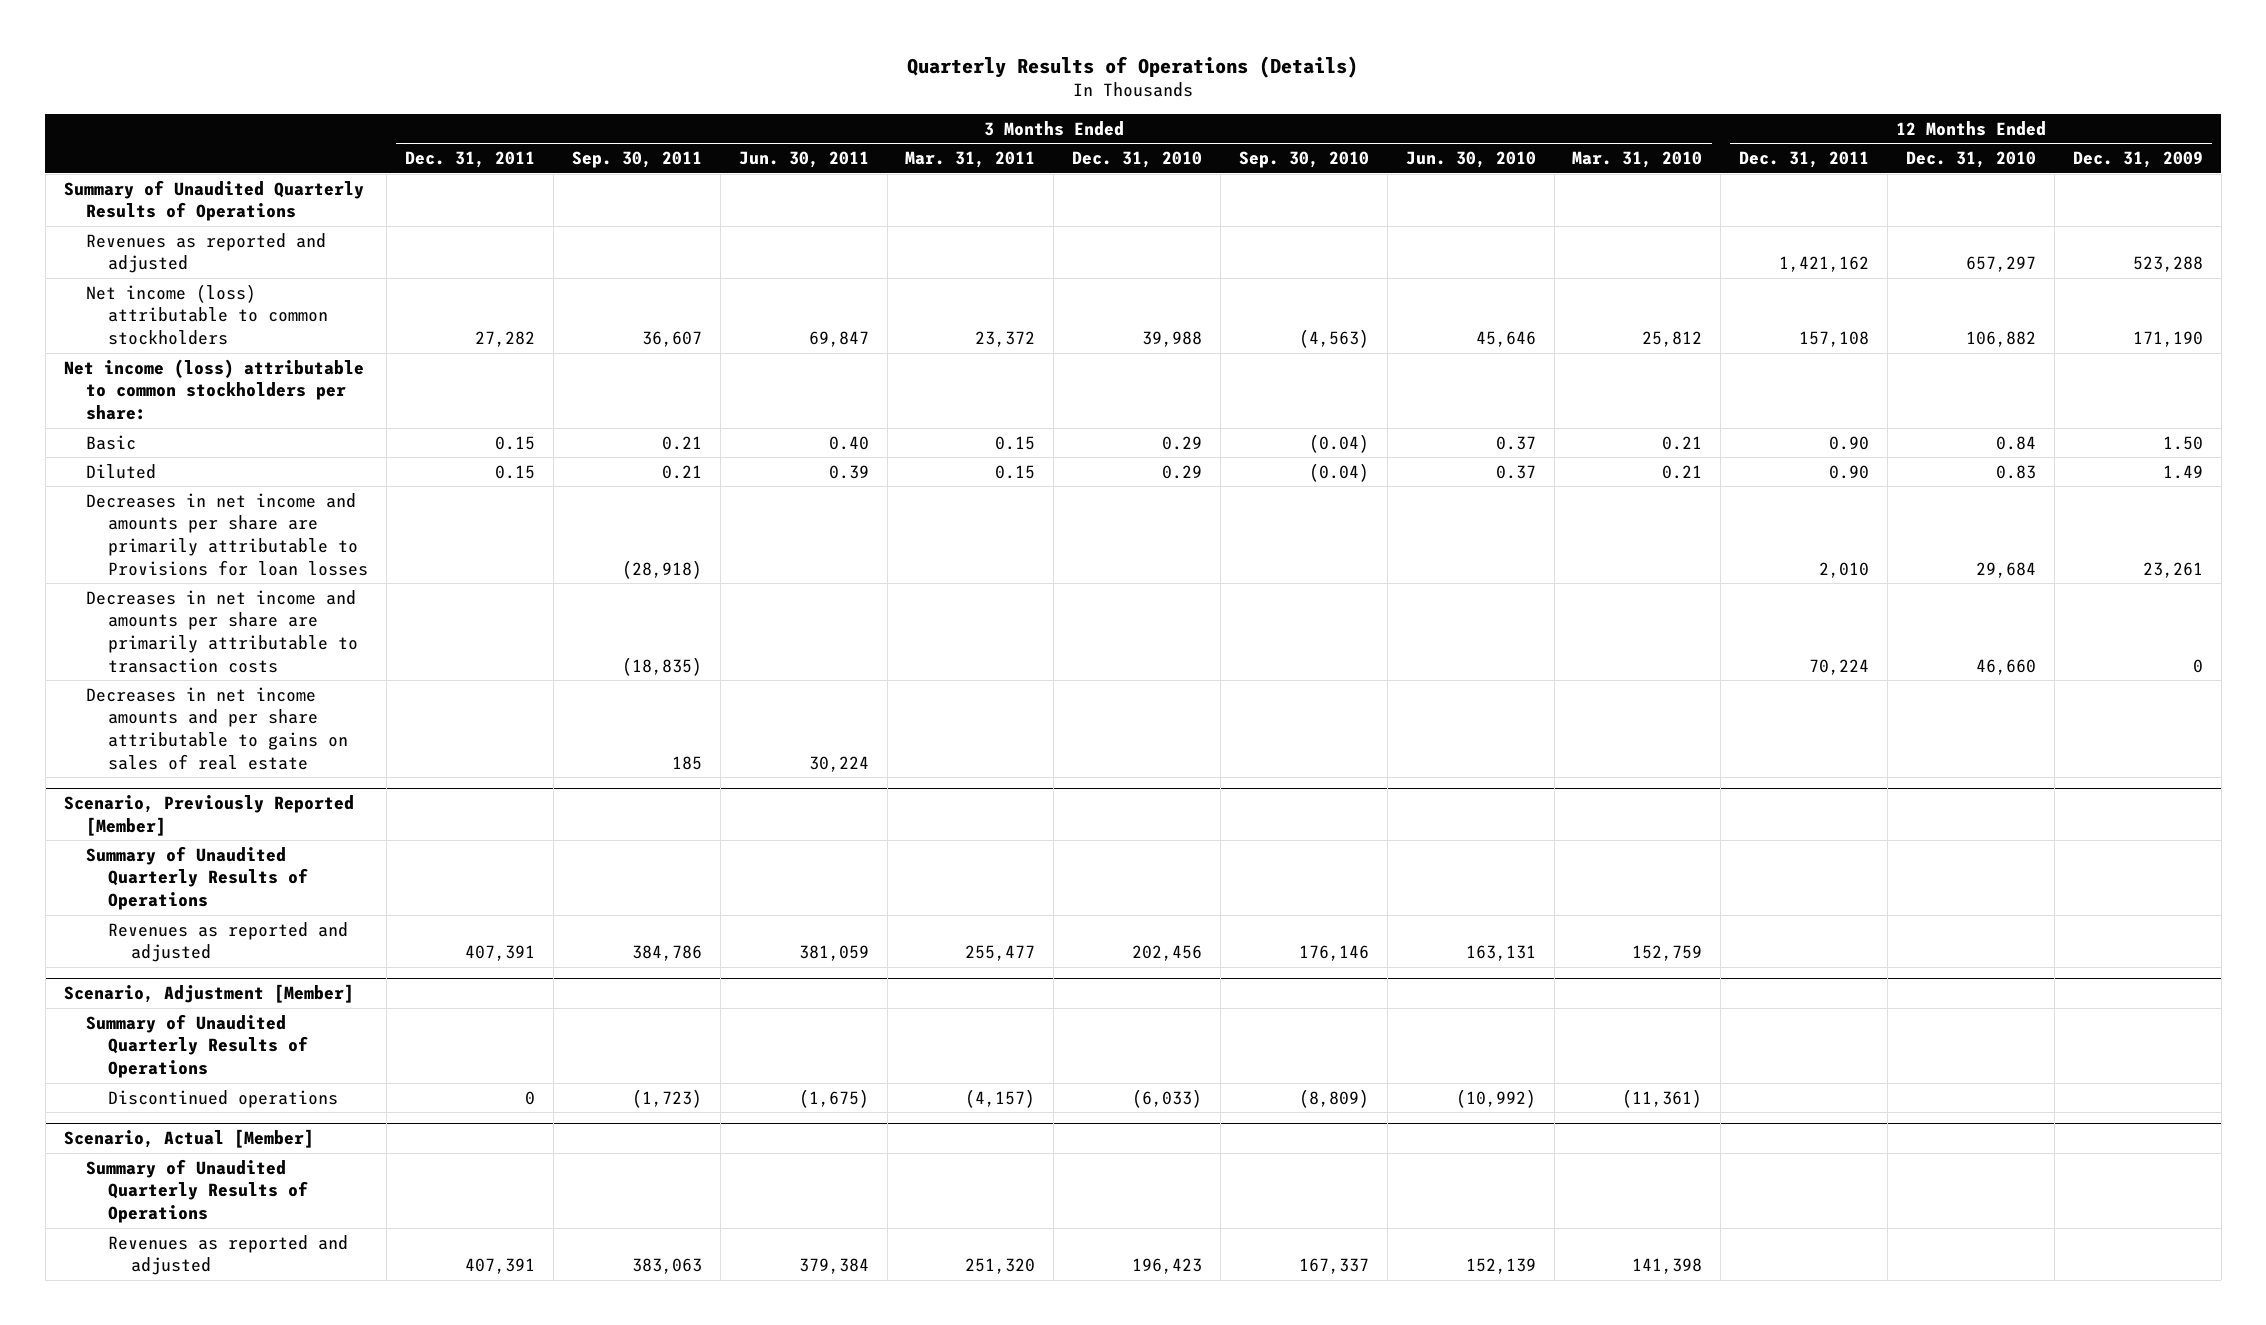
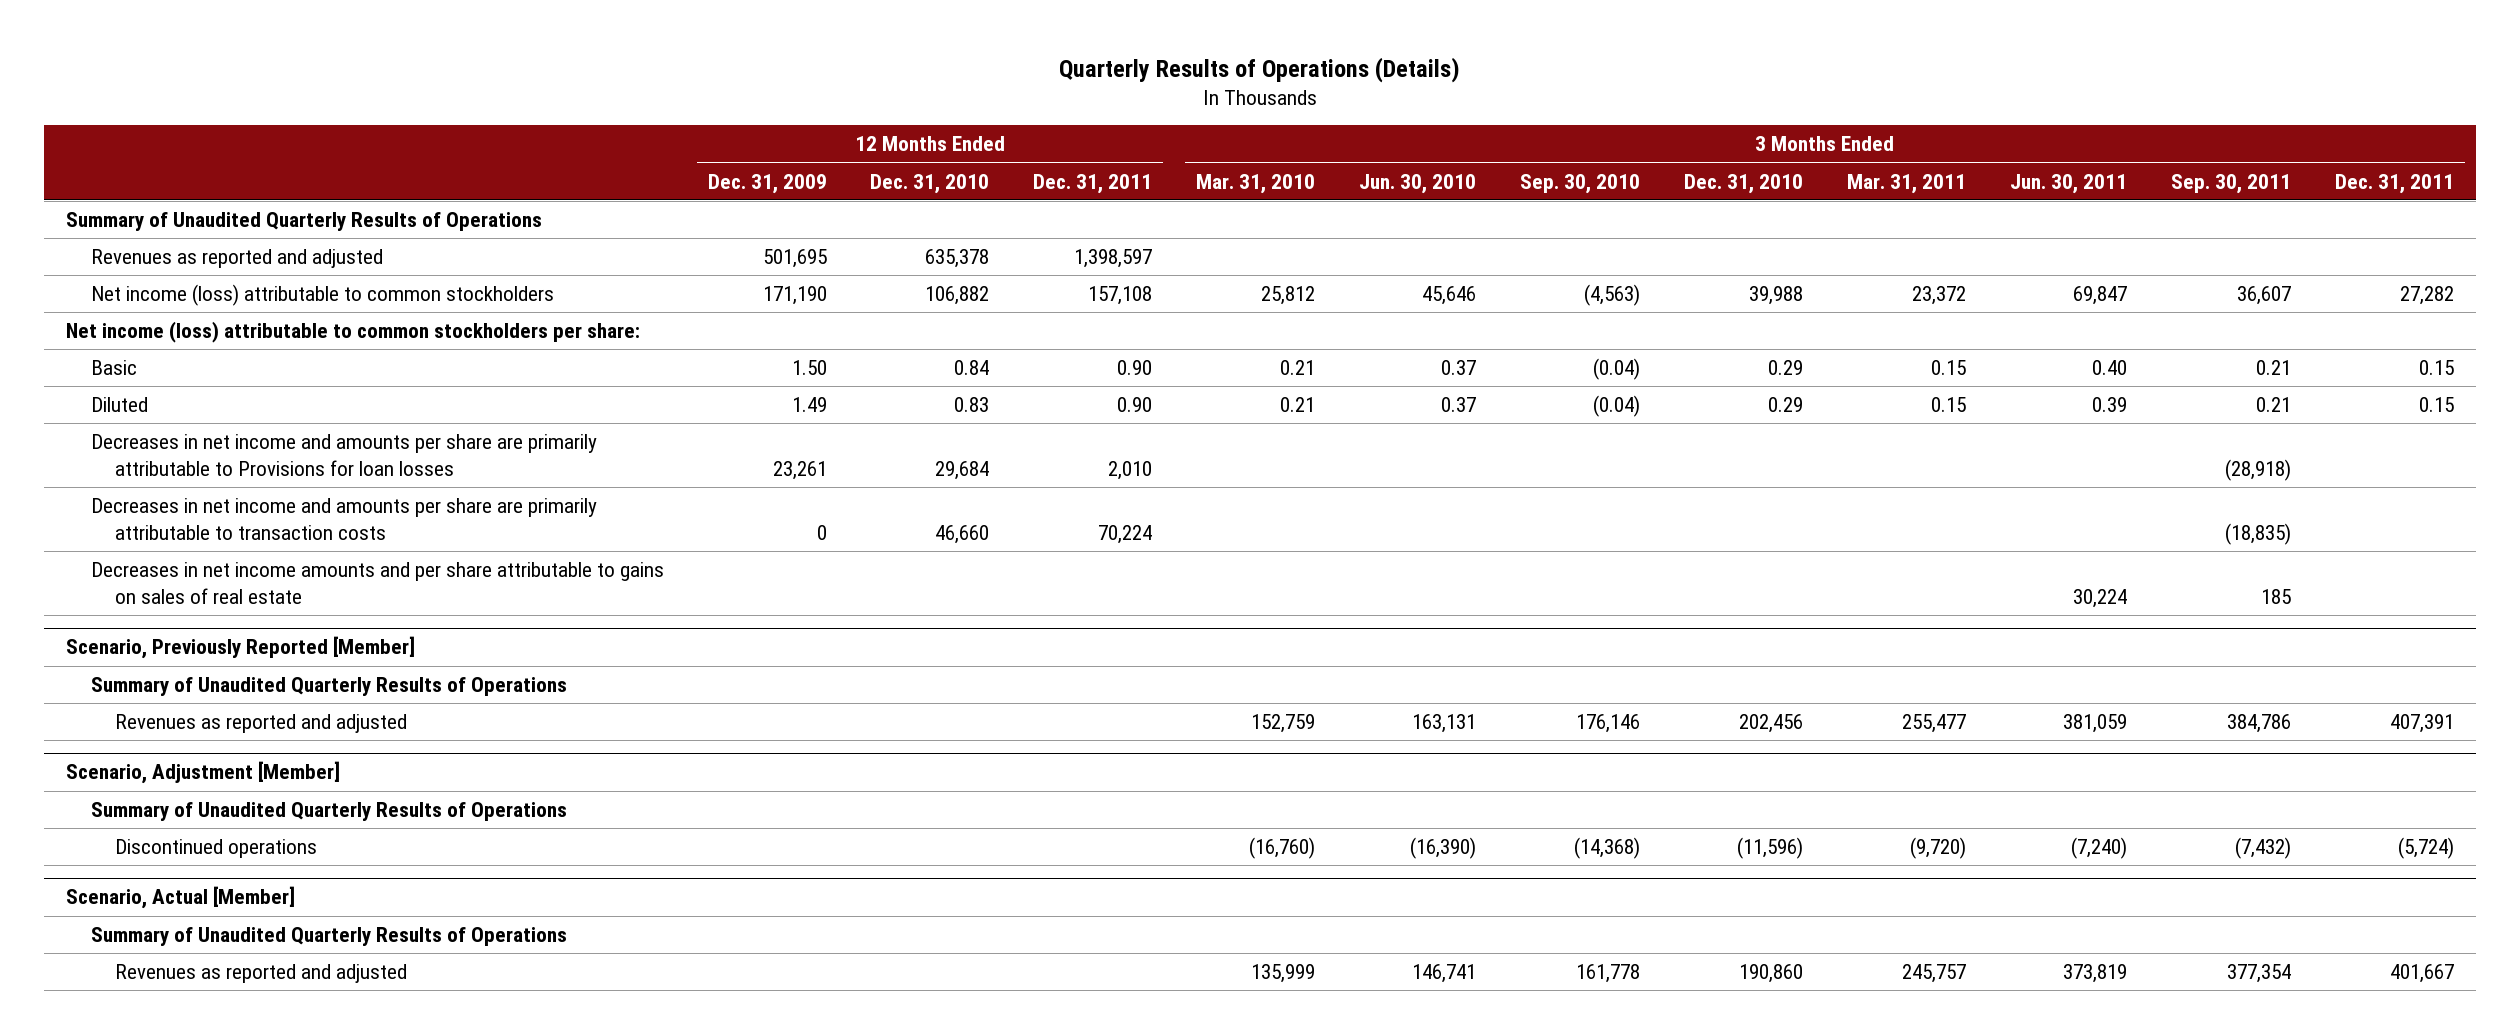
- | 3 Months Ended Dec. 31, 2011 | 3 Months Ended Sep. 30, 2011 | 3 Months Ended Jun. 30, 2011 | 3 Months Ended Mar. 31, 2011 | 3 Months Ended Dec. 31, 2010 | 3 Months Ended Sep. 30, 2010 | 3 Months Ended Jun. 30, 2010 | 3 Months Ended Mar. 31, 2010 | 12 Months Ended Dec. 31, 2011 | 12 Months Ended Dec. 31, 2010 | 12 Months Ended Dec. 31, 2009
+ | 12 Months Ended Dec. 31, 2009 | 12 Months Ended Dec. 31, 2010 | 12 Months Ended Dec. 31, 2011 | 3 Months Ended Mar. 31, 2010 | 3 Months Ended Jun. 30, 2010 | 3 Months Ended Sep. 30, 2010 | 3 Months Ended Dec. 31, 2010 | 3 Months Ended Mar. 31, 2011 | 3 Months Ended Jun. 30, 2011 | 3 Months Ended Sep. 30, 2011 | 3 Months Ended Dec. 31, 2011
- Revenues as reported and adjusted | | | | | | | | | 1,421,162 | 657,297 | 523,288
+ Revenues as reported and adjusted | 501,695 | 635,378 | 1,398,597 | | | | | | | |
@ Scenario, Adjustment [Member]
- Discontinued operations | 0 | (1,723) | (1,675) | (4,157) | (6,033) | (8,809) | (10,992) | (11,361) | | |
+ Discontinued operations | | | | (16,760) | (16,390) | (14,368) | (11,596) | (9,720) | (7,240) | (7,432) | (5,724)
@ Scenario, Actual [Member]
- Revenues as reported and adjusted | 407,391 | 383,063 | 379,384 | 251,320 | 196,423 | 167,337 | 152,139 | 141,398 | | |
+ Revenues as reported and adjusted | | | | 135,999 | 146,741 | 161,778 | 190,860 | 245,757 | 373,819 | 377,354 | 401,667

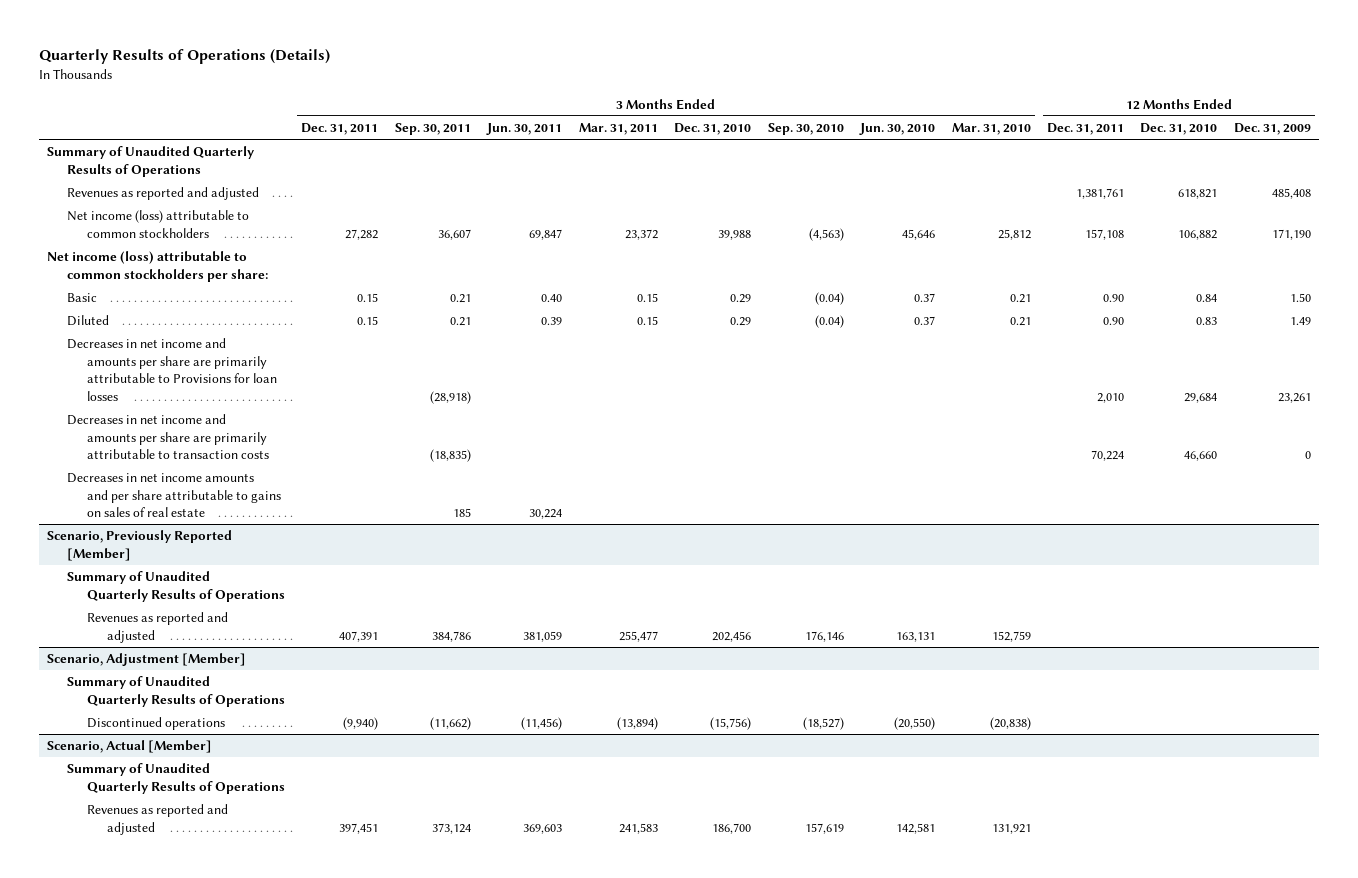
- | 12 Months Ended Dec. 31, 2009 | 12 Months Ended Dec. 31, 2010 | 12 Months Ended Dec. 31, 2011 | 3 Months Ended Mar. 31, 2010 | 3 Months Ended Jun. 30, 2010 | 3 Months Ended Sep. 30, 2010 | 3 Months Ended Dec. 31, 2010 | 3 Months Ended Mar. 31, 2011 | 3 Months Ended Jun. 30, 2011 | 3 Months Ended Sep. 30, 2011 | 3 Months Ended Dec. 31, 2011
+ | 3 Months Ended Dec. 31, 2011 | 3 Months Ended Sep. 30, 2011 | 3 Months Ended Jun. 30, 2011 | 3 Months Ended Mar. 31, 2011 | 3 Months Ended Dec. 31, 2010 | 3 Months Ended Sep. 30, 2010 | 3 Months Ended Jun. 30, 2010 | 3 Months Ended Mar. 31, 2010 | 12 Months Ended Dec. 31, 2011 | 12 Months Ended Dec. 31, 2010 | 12 Months Ended Dec. 31, 2009
- Revenues as reported and adjusted | 501,695 | 635,378 | 1,398,597 | | | | | | | |
+ Revenues as reported and adjusted | | | | | | | | | 1,381,761 | 618,821 | 485,408
@ Scenario, Adjustment [Member]
- Discontinued operations | | | | (16,760) | (16,390) | (14,368) | (11,596) | (9,720) | (7,240) | (7,432) | (5,724)
+ Discontinued operations | (9,940) | (11,662) | (11,456) | (13,894) | (15,756) | (18,527) | (20,550) | (20,838) | | |
@ Scenario, Actual [Member]
- Revenues as reported and adjusted | | | | 135,999 | 146,741 | 161,778 | 190,860 | 245,757 | 373,819 | 377,354 | 401,667
+ Revenues as reported and adjusted | 397,451 | 373,124 | 369,603 | 241,583 | 186,700 | 157,619 | 142,581 | 131,921 | | |

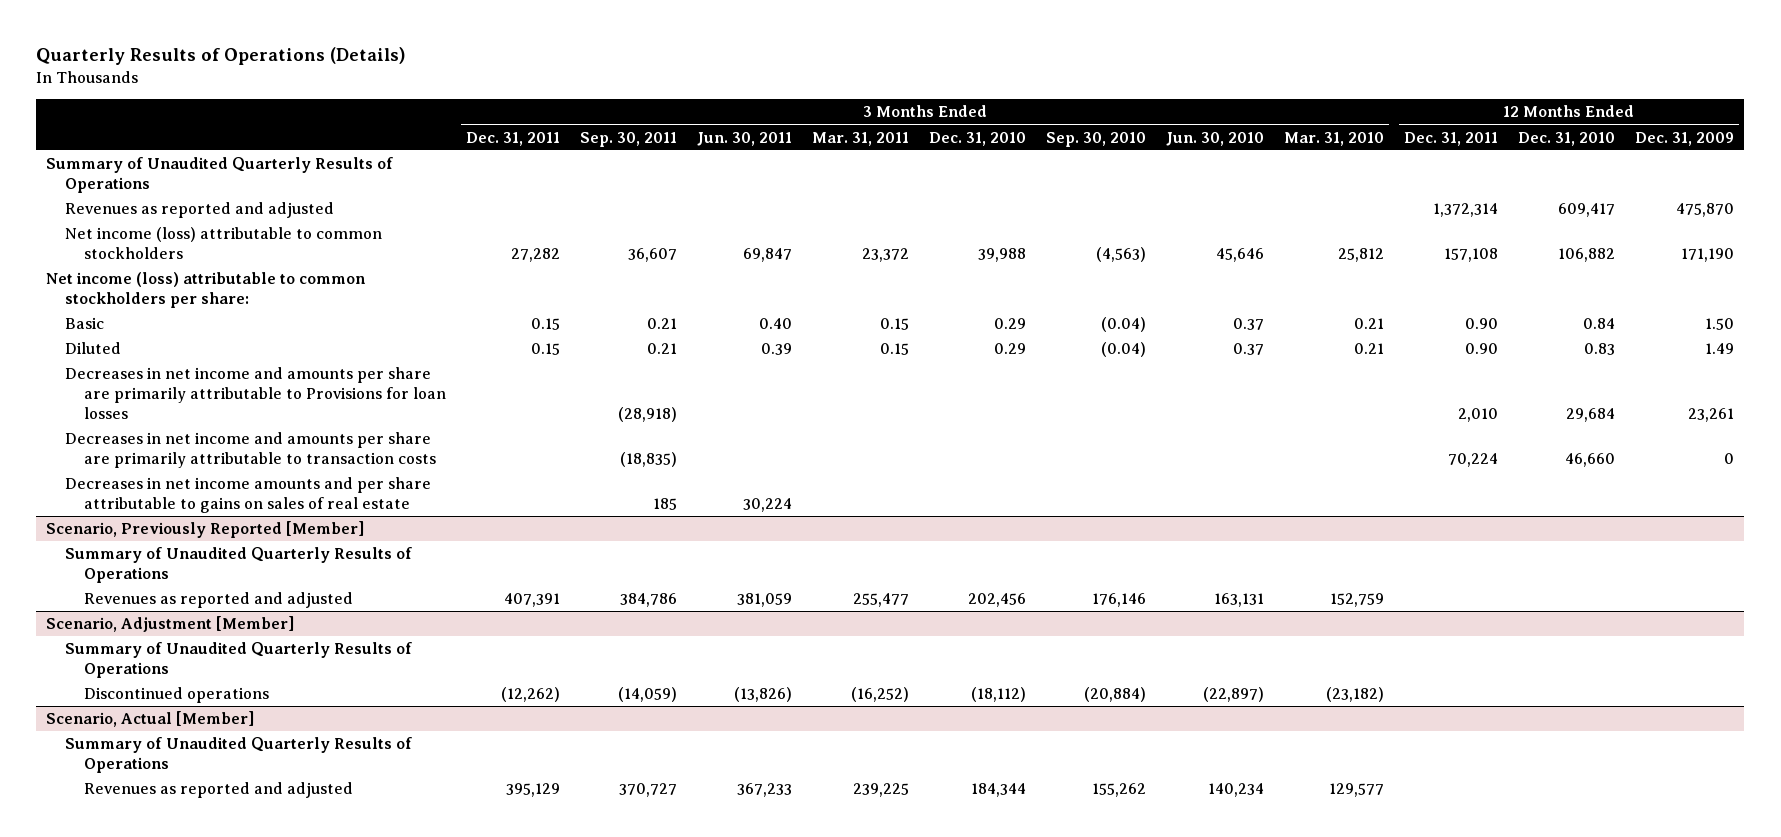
- Revenues as reported and adjusted | | | | | | | | | 1,381,761 | 618,821 | 485,408
+ Revenues as reported and adjusted | | | | | | | | | 1,372,314 | 609,417 | 475,870
@ Scenario, Adjustment [Member]
- Discontinued operations | (9,940) | (11,662) | (11,456) | (13,894) | (15,756) | (18,527) | (20,550) | (20,838) | | |
+ Discontinued operations | (12,262) | (14,059) | (13,826) | (16,252) | (18,112) | (20,884) | (22,897) | (23,182) | | |
@ Scenario, Actual [Member]
- Revenues as reported and adjusted | 397,451 | 373,124 | 369,603 | 241,583 | 186,700 | 157,619 | 142,581 | 131,921 | | |
+ Revenues as reported and adjusted | 395,129 | 370,727 | 367,233 | 239,225 | 184,344 | 155,262 | 140,234 | 129,577 | | |

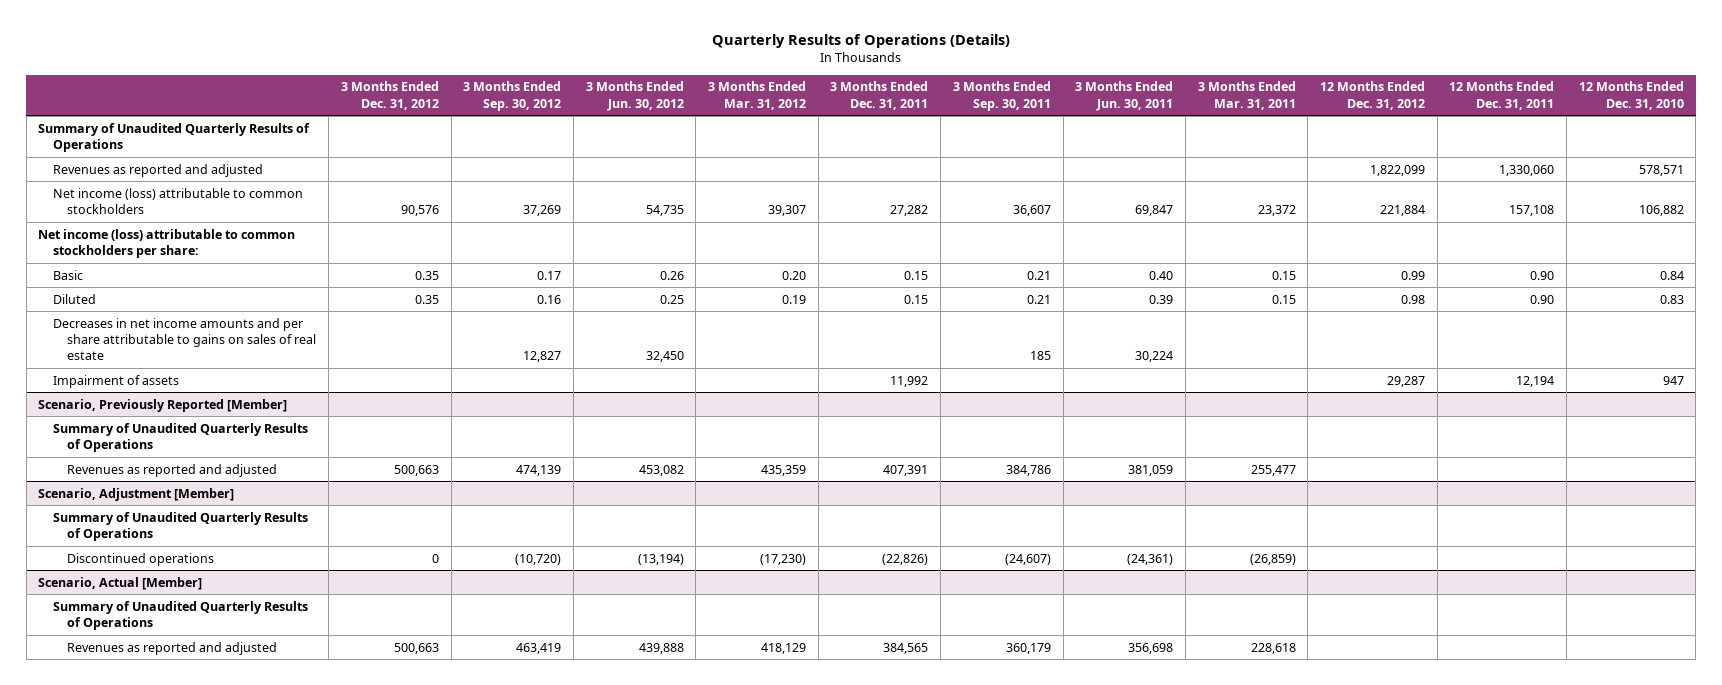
- | 3 Months Ended Dec. 31, 2011 | 3 Months Ended Sep. 30, 2011 | 3 Months Ended Jun. 30, 2011 | 3 Months Ended Mar. 31, 2011 | 3 Months Ended Dec. 31, 2010 | 3 Months Ended Sep. 30, 2010 | 3 Months Ended Jun. 30, 2010 | 3 Months Ended Mar. 31, 2010 | 12 Months Ended Dec. 31, 2011 | 12 Months Ended Dec. 31, 2010 | 12 Months Ended Dec. 31, 2009
+ | 3 Months Ended Dec. 31, 2012 | 3 Months Ended Sep. 30, 2012 | 3 Months Ended Jun. 30, 2012 | 3 Months Ended Mar. 31, 2012 | 3 Months Ended Dec. 31, 2011 | 3 Months Ended Sep. 30, 2011 | 3 Months Ended Jun. 30, 2011 | 3 Months Ended Mar. 31, 2011 | 12 Months Ended Dec. 31, 2012 | 12 Months Ended Dec. 31, 2011 | 12 Months Ended Dec. 31, 2010
- Revenues as reported and adjusted | | | | | | | | | 1,372,314 | 609,417 | 475,870
+ Revenues as reported and adjusted | | | | | | | | | 1,822,099 | 1,330,060 | 578,571
- Decreases in net income and amounts per share are primarily attributable to Provisions for loan losses | | (28,918) | | | | | | | 2,010 | 29,684 | 23,261
- Decreases in net income and amounts per share are primarily attributable to transaction costs | | (18,835) | | | | | | | 70,224 | 46,660 | 0
+ Impairment of assets | | | | | 11,992 | | | | 29,287 | 12,194 | 947
@ Scenario, Adjustment [Member]
- Discontinued operations | (12,262) | (14,059) | (13,826) | (16,252) | (18,112) | (20,884) | (22,897) | (23,182) | | |
+ Discontinued operations | 0 | (10,720) | (13,194) | (17,230) | (22,826) | (24,607) | (24,361) | (26,859) | | |
@ Scenario, Actual [Member]
- Revenues as reported and adjusted | 395,129 | 370,727 | 367,233 | 239,225 | 184,344 | 155,262 | 140,234 | 129,577 | | |
+ Revenues as reported and adjusted | 500,663 | 463,419 | 439,888 | 418,129 | 384,565 | 360,179 | 356,698 | 228,618 | | |

